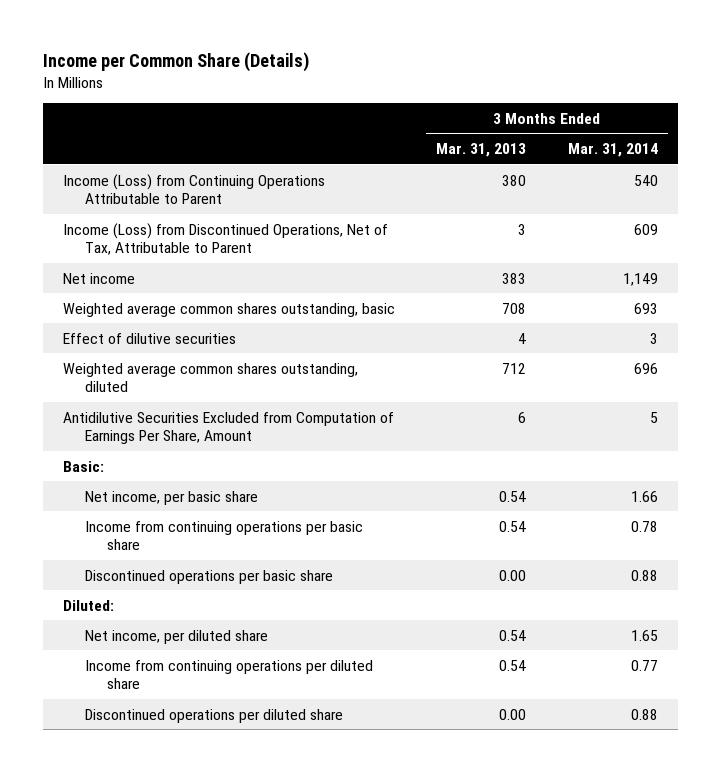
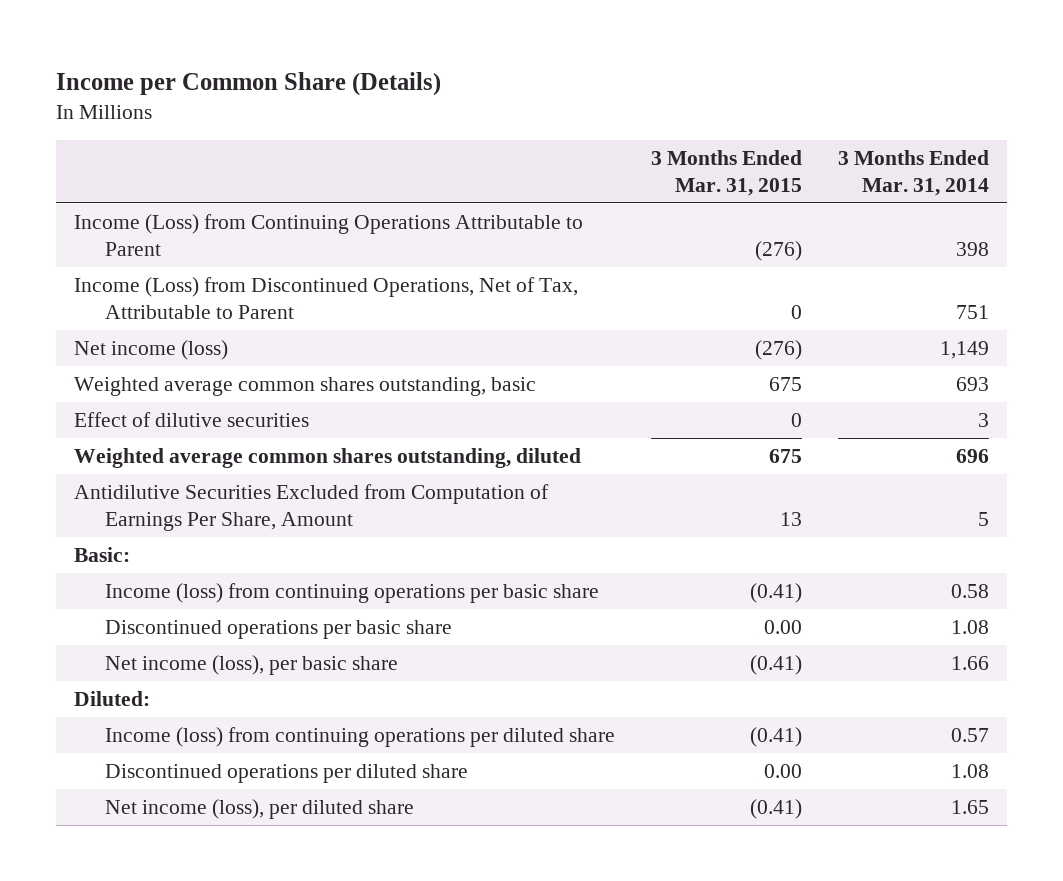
- | 3 Months Ended Mar. 31, 2013 | 3 Months Ended Mar. 31, 2014
+ | 3 Months Ended Mar. 31, 2015 | 3 Months Ended Mar. 31, 2014
- Income (Loss) from Continuing Operations Attributable to Parent | 380 | 540
- Income (Loss) from Discontinued Operations, Net of Tax, Attributable to Parent | 3 | 609
- Net income | 383 | 1,149
+ Income (Loss) from Continuing Operations Attributable to Parent | (276) | 398
+ Income (Loss) from Discontinued Operations, Net of Tax, Attributable to Parent | 0 | 751
+ Net income (loss) | (276) | 1,149
- Net income, per basic share | 0.54 | 1.66
- Income from continuing operations per basic share | 0.54 | 0.78
- Discontinued operations per basic share | 0.00 | 0.88
+ Income (loss) from continuing operations per basic share | (0.41) | 0.58
+ Discontinued operations per basic share | 0.00 | 1.08
+ Net income (loss), per basic share | (0.41) | 1.66
- Net income, per diluted share | 0.54 | 1.65
- Income from continuing operations per diluted share | 0.54 | 0.77
- Discontinued operations per diluted share | 0.00 | 0.88
+ Income (loss) from continuing operations per diluted share | (0.41) | 0.57
+ Discontinued operations per diluted share | 0.00 | 1.08
+ Net income (loss), per diluted share | (0.41) | 1.65

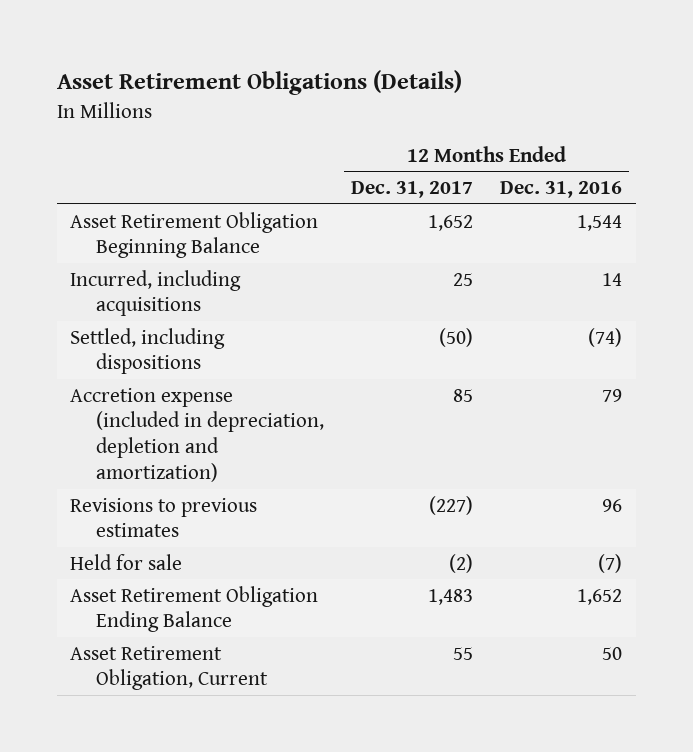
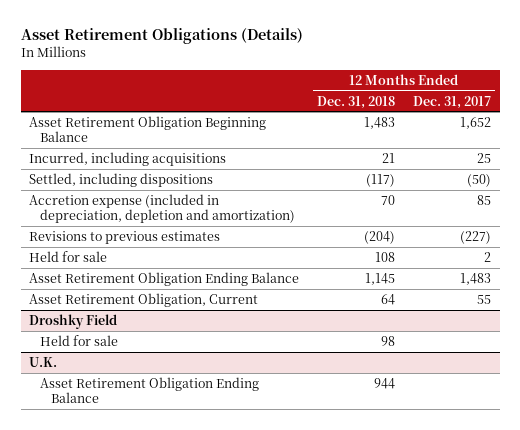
- | 12 Months Ended Dec. 31, 2017 | 12 Months Ended Dec. 31, 2016
+ | 12 Months Ended Dec. 31, 2018 | 12 Months Ended Dec. 31, 2017
- Held for sale | (2) | (7)
+ Held for sale | 108 | 2
+ Droshky Field
+ Held for sale | 98 |
+ U.K.
+ Asset Retirement Obligation Ending Balance | 944 |

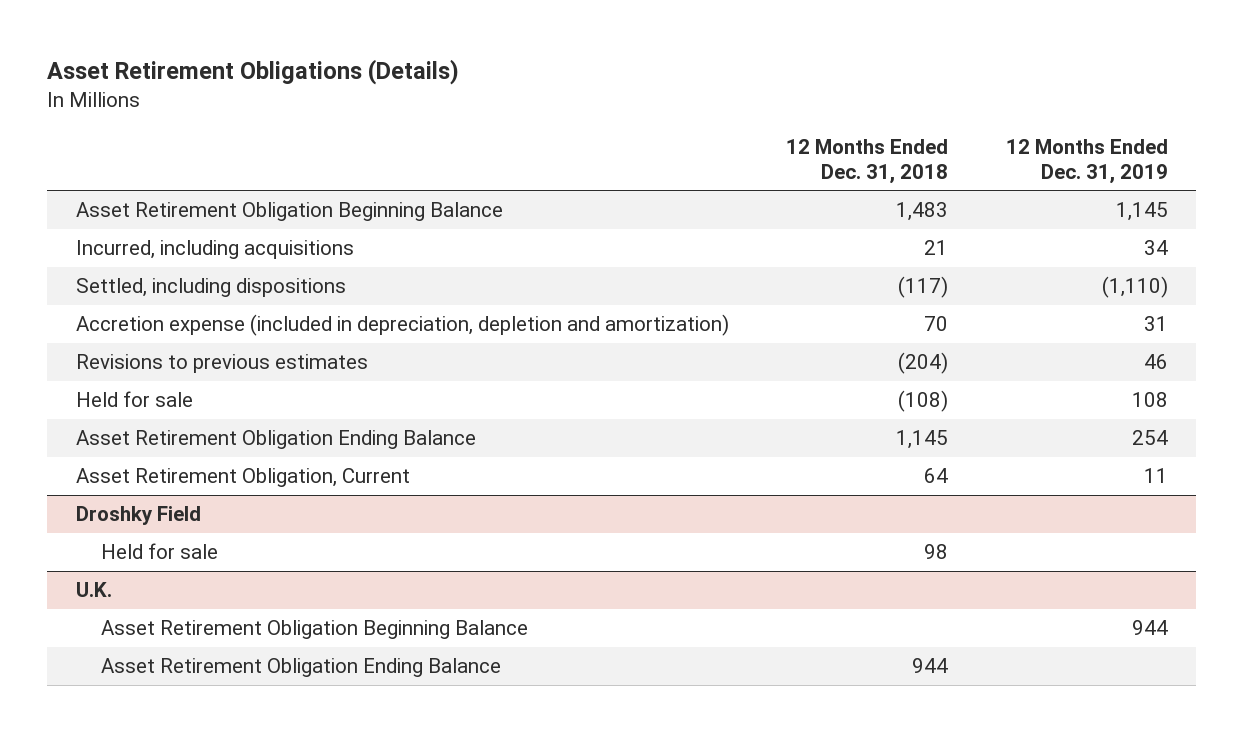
- | 12 Months Ended Dec. 31, 2018 | 12 Months Ended Dec. 31, 2017
+ | 12 Months Ended Dec. 31, 2018 | 12 Months Ended Dec. 31, 2019
- Held for sale | 108 | 2
+ Held for sale | (108) | 108
@ U.K.
+ Asset Retirement Obligation Beginning Balance | | 944

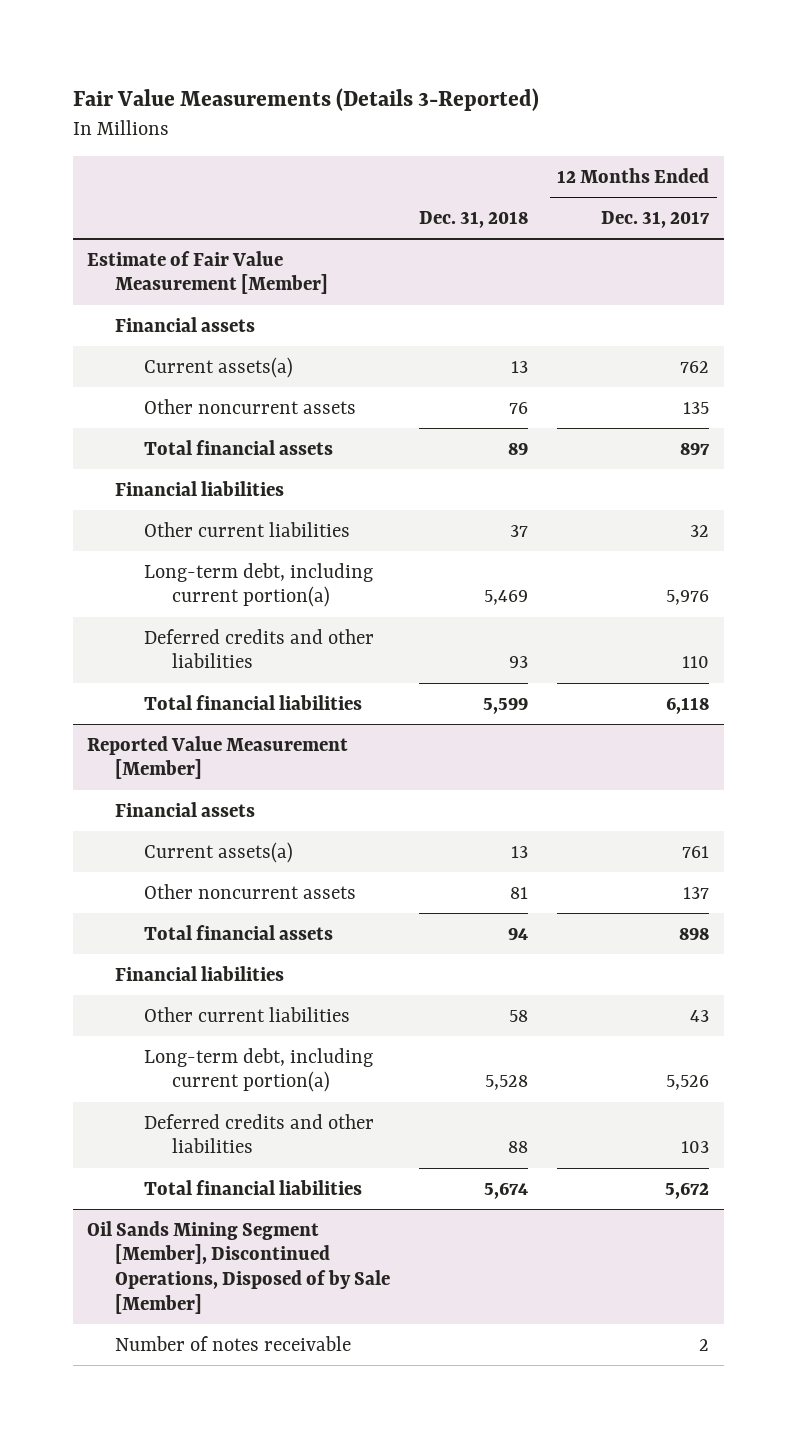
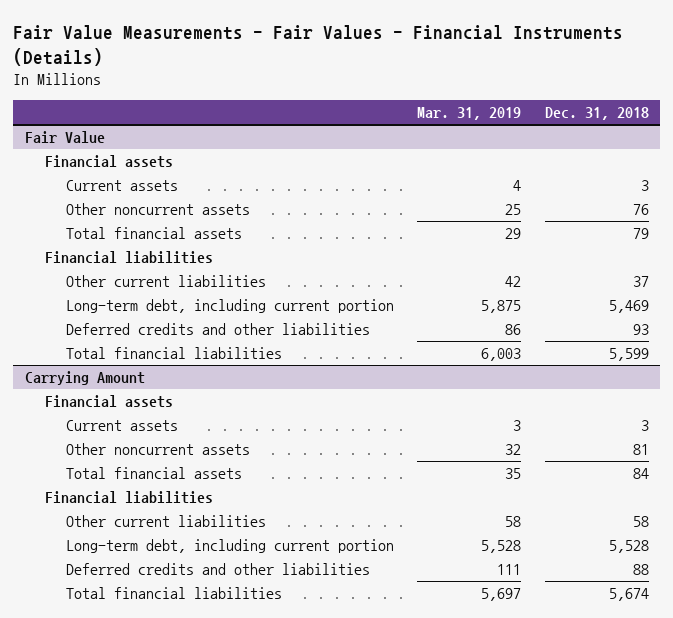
- Fair Value Measurements (Details 3-Reported)
+ Fair Value Measurements - Fair Values - Financial Instruments (Details)
- | Dec. 31, 2018 | 12 Months Ended Dec. 31, 2017
+ | Mar. 31, 2019 | Dec. 31, 2018
- Estimate of Fair Value Measurement [Member]
+ Fair Value
- Current assets(a) | 13 | 762
+ Current assets | 4 | 3
- Total financial assets | 89 | 897
+ Total financial assets | 29 | 79
- Long-term debt, including current portion(a) | 5,469 | 5,976
+ Long-term debt, including current portion | 5,875 | 5,469
- Reported Value Measurement [Member]
+ Carrying Amount
- Current assets(a) | 13 | 761
+ Current assets | 3 | 3
- Total financial assets | 94 | 898
+ Total financial assets | 35 | 84
- Long-term debt, including current portion(a) | 5,528 | 5,526
+ Long-term debt, including current portion | 5,528 | 5,528
- Oil Sands Mining Segment [Member], Discontinued Operations, Disposed of by Sale [Member]
- Number of notes receivable | | 2

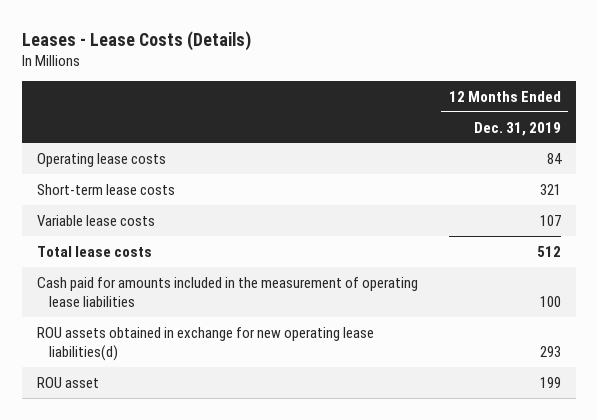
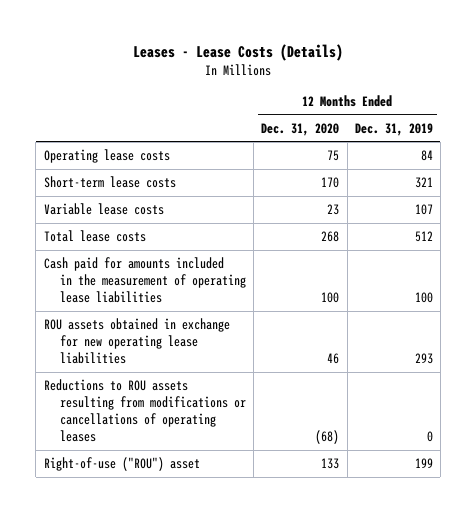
- | 12 Months Ended Dec. 31, 2019
+ | 12 Months Ended Dec. 31, 2020 | 12 Months Ended Dec. 31, 2019
- ROU assets obtained in exchange for new operating lease liabilities(d) | 293
- ROU asset | 199
+ ROU assets obtained in exchange for new operating lease liabilities | 46 | 293
+ Reductions to ROU assets resulting from modifications or cancellations of operating leases | (68) | 0
+ Right-of-use ("ROU") asset | 133 | 199

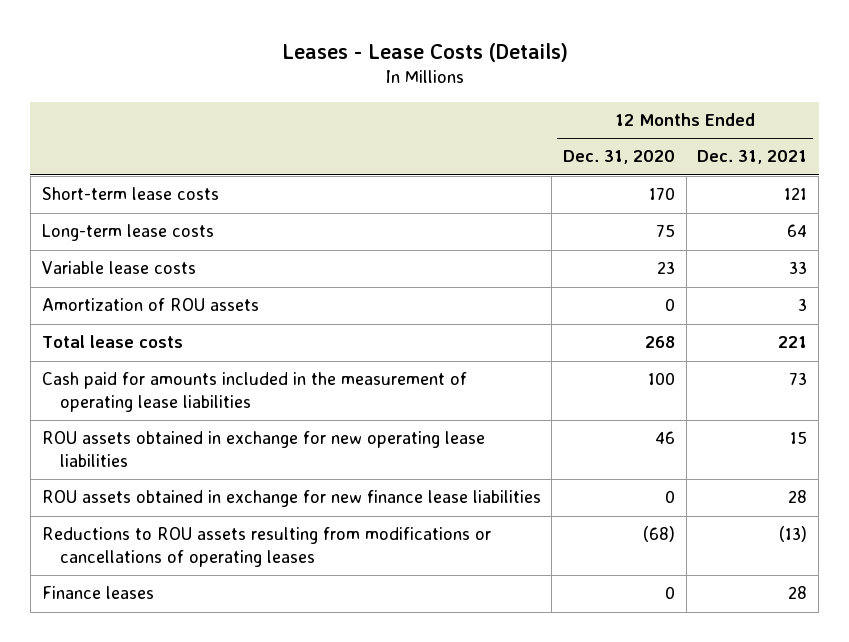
- | 12 Months Ended Dec. 31, 2020 | 12 Months Ended Dec. 31, 2019
+ | 12 Months Ended Dec. 31, 2020 | 12 Months Ended Dec. 31, 2021
- Operating lease costs | 75 | 84
+ Long-term lease costs | 75 | 64
+ Amortization of ROU assets | 0 | 3
+ ROU assets obtained in exchange for new finance lease liabilities | 0 | 28
- Right-of-use ("ROU") asset | 133 | 199
+ Finance leases | 0 | 28

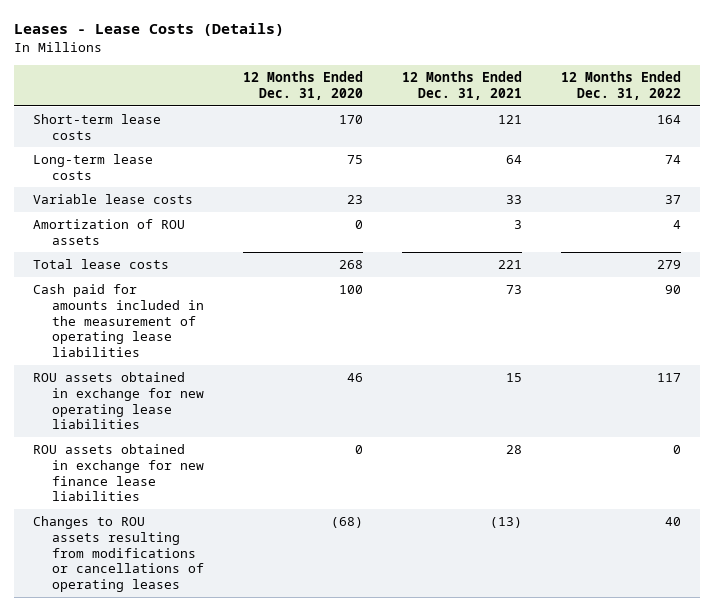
- | 12 Months Ended Dec. 31, 2020 | 12 Months Ended Dec. 31, 2021
+ | 12 Months Ended Dec. 31, 2020 | 12 Months Ended Dec. 31, 2021 | 12 Months Ended Dec. 31, 2022
- Reductions to ROU assets resulting from modifications or cancellations of operating leases | (68) | (13)
- Finance leases | 0 | 28
+ Changes to ROU assets resulting from modifications or cancellations of operating leases | (68) | (13) | 40

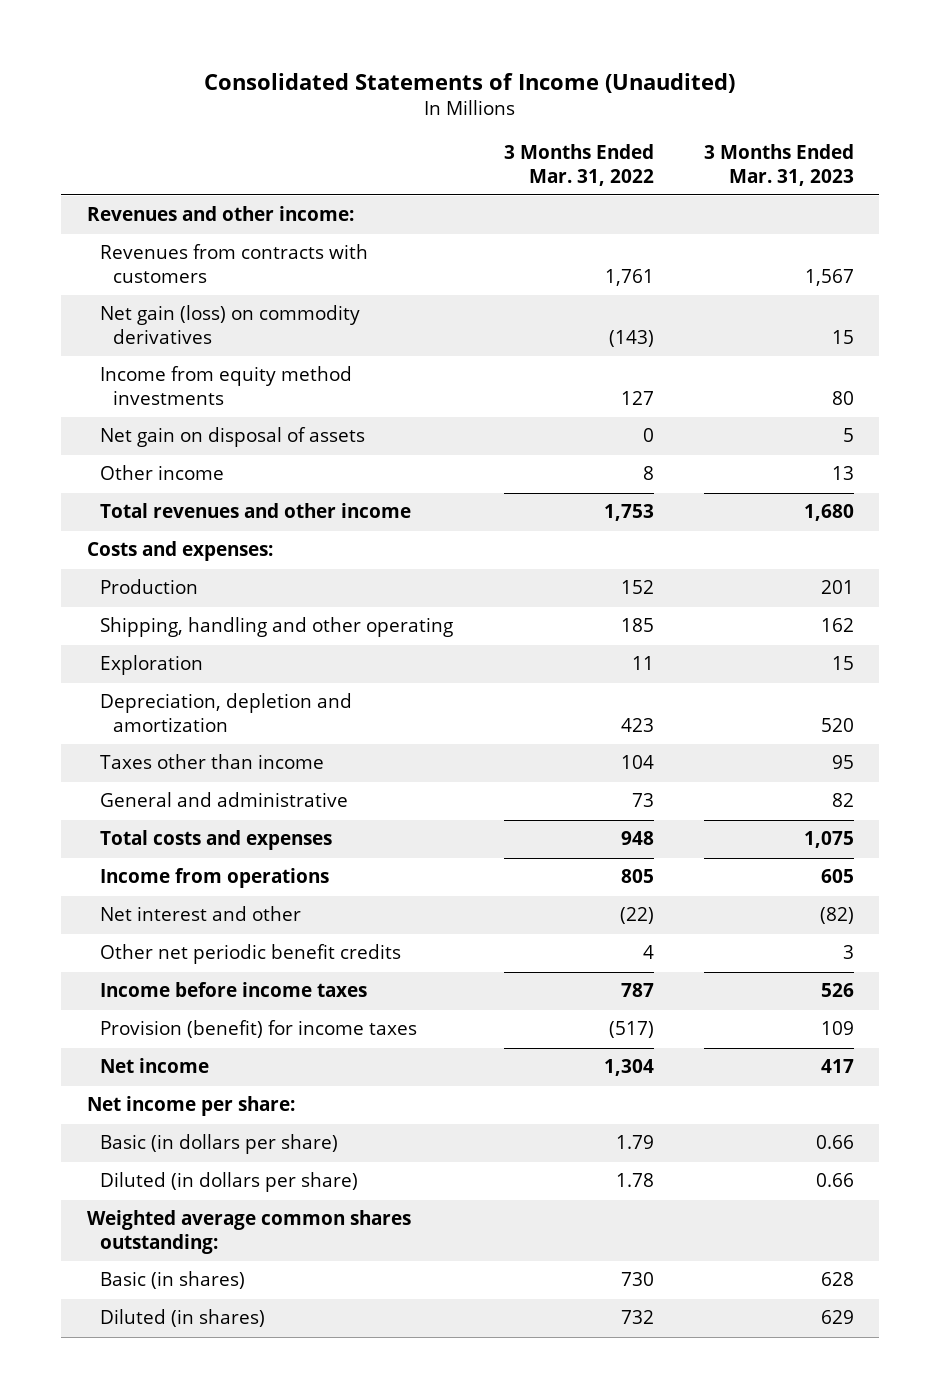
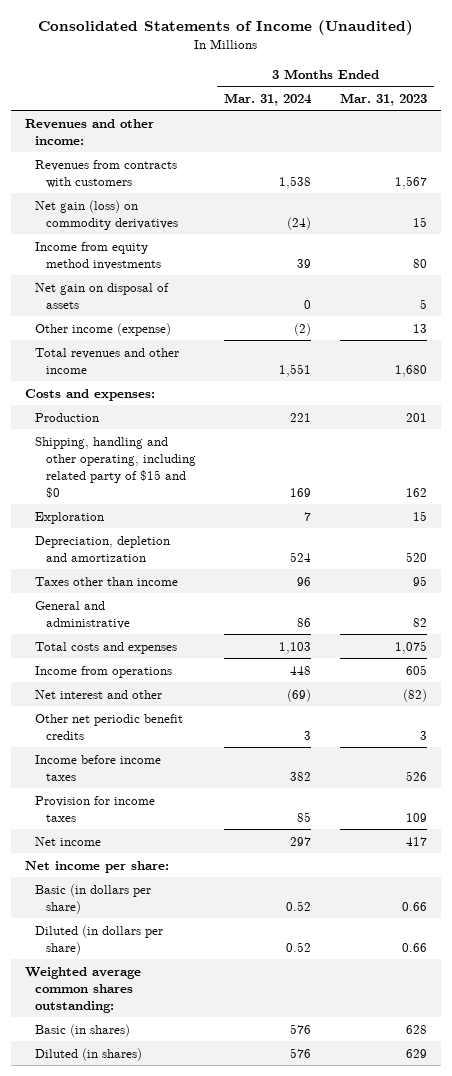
- | 3 Months Ended Mar. 31, 2022 | 3 Months Ended Mar. 31, 2023
+ | 3 Months Ended Mar. 31, 2024 | 3 Months Ended Mar. 31, 2023
- Other income | 8 | 13
+ Other income (expense) | (2) | 13
- Shipping, handling and other operating | 185 | 162
+ Shipping, handling and other operating, including related party of $15 and $0 | 169 | 162
- Provision (benefit) for income taxes | (517) | 109
+ Provision for income taxes | 85 | 109

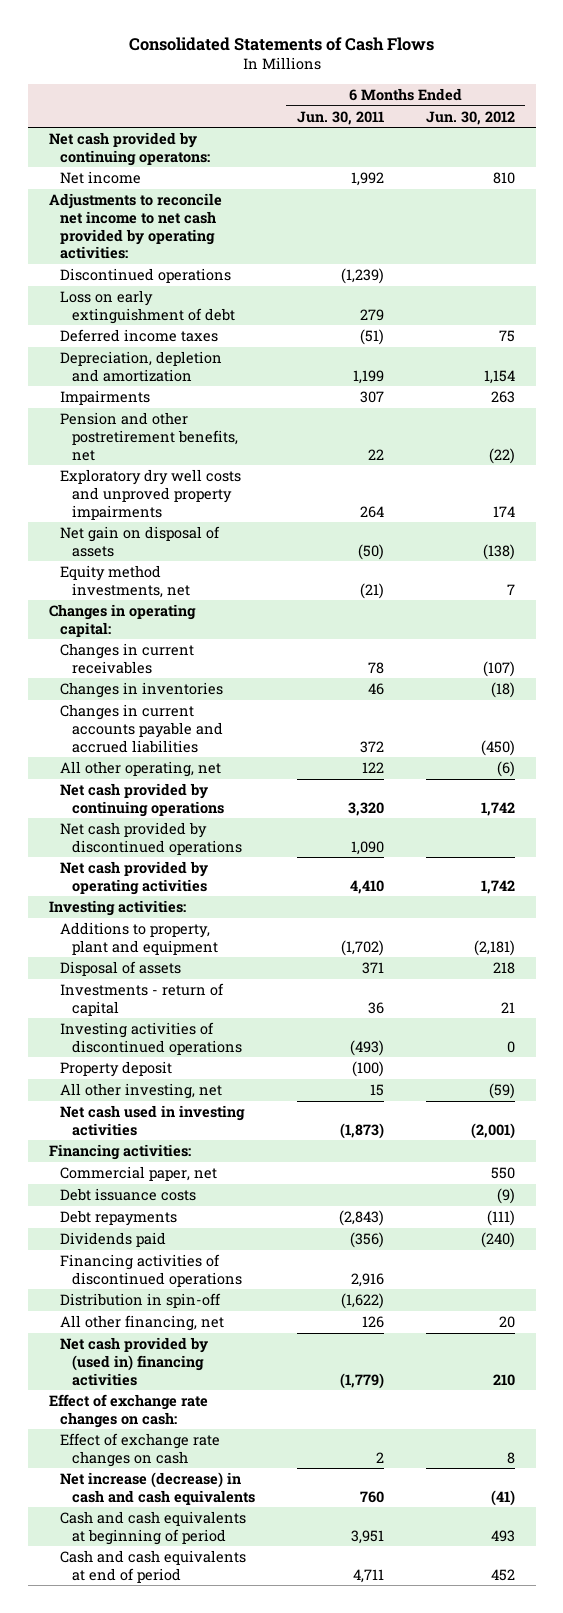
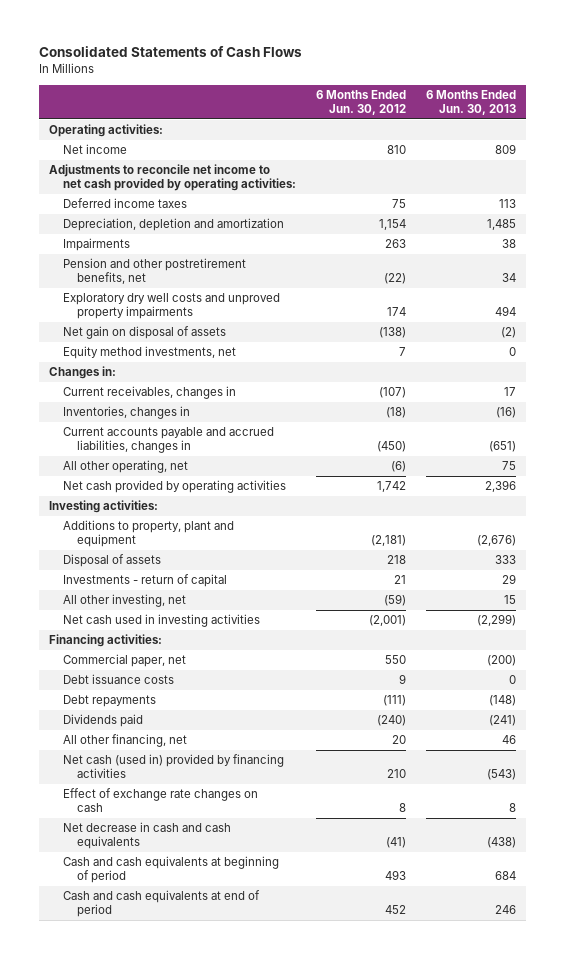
- | 6 Months Ended Jun. 30, 2011 | 6 Months Ended Jun. 30, 2012
+ | 6 Months Ended Jun. 30, 2012 | 6 Months Ended Jun. 30, 2013
- Net cash provided by continuing operatons:
+ Operating activities:
- Discontinued operations | (1,239) |
- Loss on early extinguishment of debt | 279 |
- Changes in operating capital:
- Changes in current receivables | 78 | (107)
- Changes in inventories | 46 | (18)
- Changes in current accounts payable and accrued liabilities | 372 | (450)
+ Changes in:
+ Current receivables, changes in | (107) | 17
+ Inventories, changes in | (18) | (16)
+ Current accounts payable and accrued liabilities, changes in | (450) | (651)
- Net cash provided by continuing operations | 3,320 | 1,742
- Net cash provided by discontinued operations | 1,090 |
- Investing activities of discontinued operations | (493) | 0
- Property deposit | (100) |
- Debt issuance costs | | (9)
+ Debt issuance costs | 9 | 0
- Financing activities of discontinued operations | 2,916 |
- Distribution in spin-off | (1,622) |
- Net cash provided by (used in) financing activities | (1,779) | 210
- Effect of exchange rate changes on cash:
+ Net cash (used in) provided by financing activities | 210 | (543)
- Net increase (decrease) in cash and cash equivalents | 760 | (41)
+ Net decrease in cash and cash equivalents | (41) | (438)

